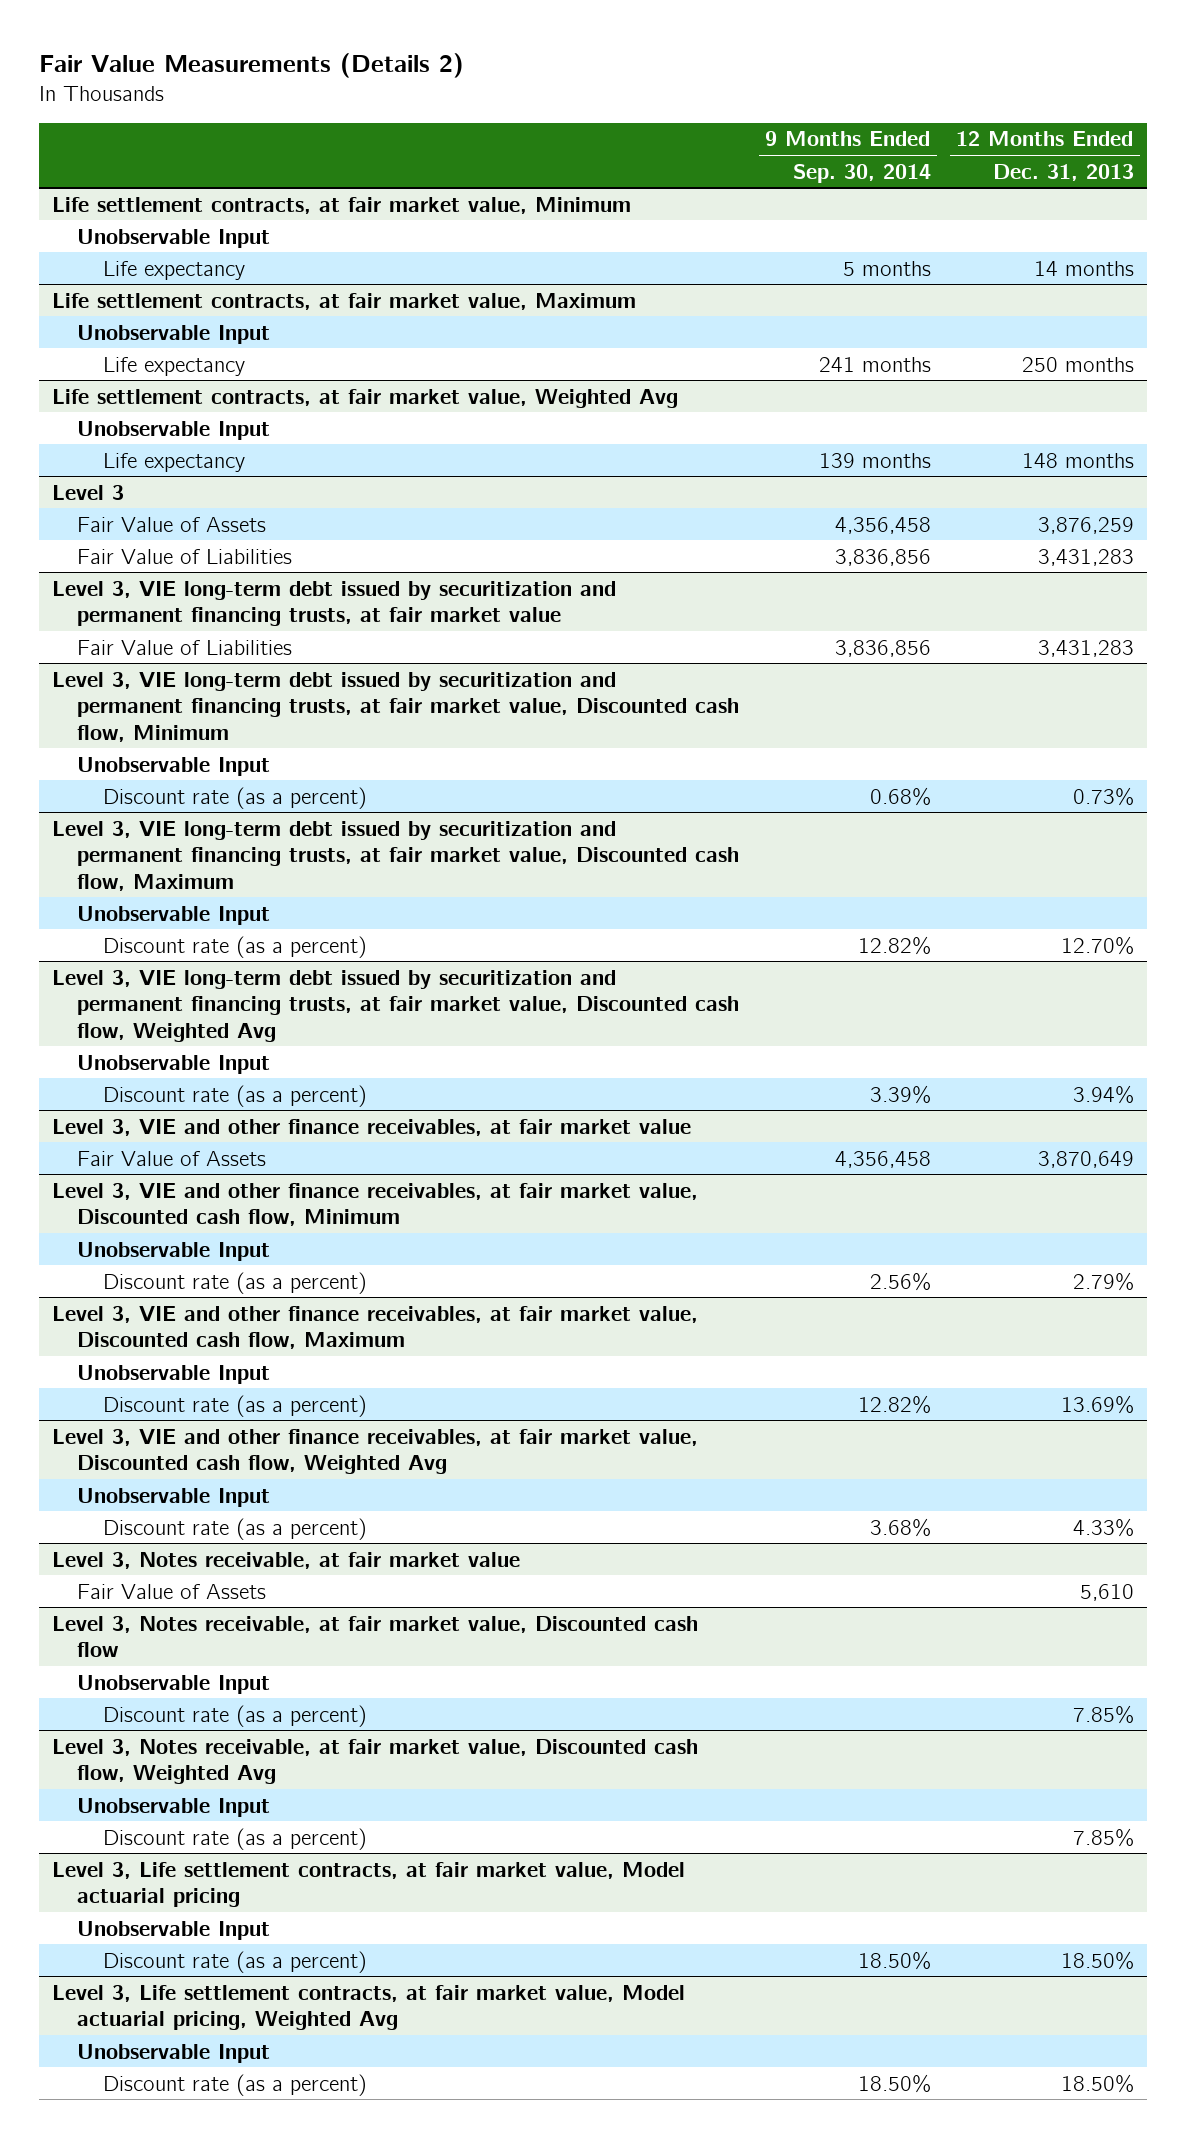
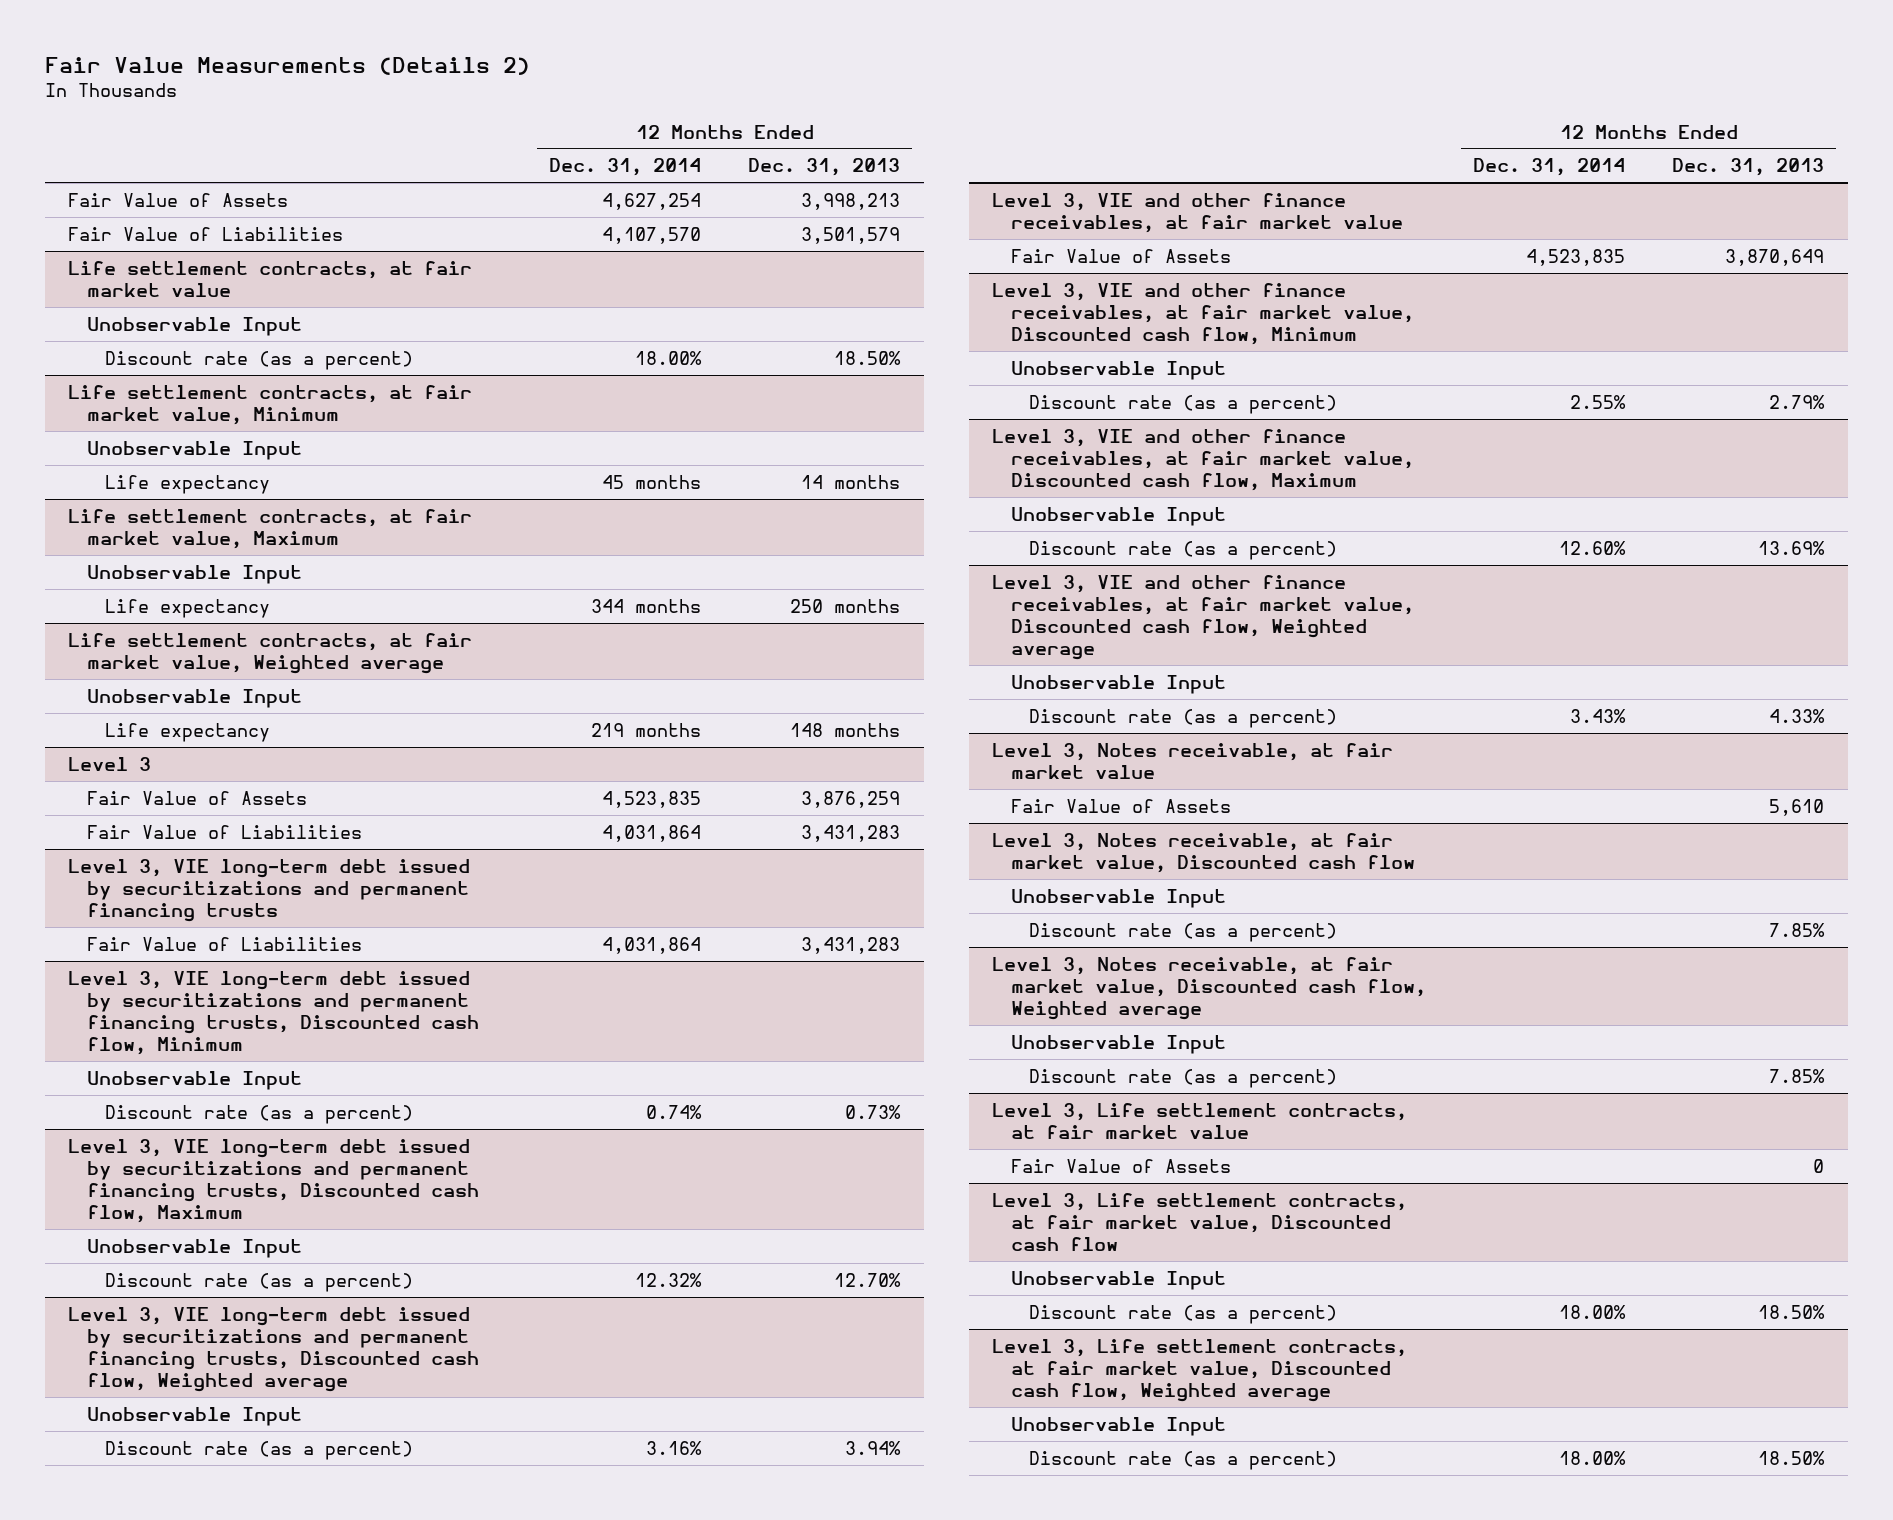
- | 9 Months Ended Sep. 30, 2014 | 12 Months Ended Dec. 31, 2013
+ | 12 Months Ended Dec. 31, 2014 | 12 Months Ended Dec. 31, 2013
+ Fair Value of Assets | 4,627,254 | 3,998,213
+ Fair Value of Liabilities | 4,107,570 | 3,501,579
+ Life settlement contracts, at fair market value
+ Unobservable Input
+ Discount rate (as a percent) | 18.00% | 18.50%
- Life settlement contracts, at fair market value, Weighted Avg
+ Life settlement contracts, at fair market value, Weighted average
- Level 3, VIE long-term debt issued by securitization and permanent financing trusts, at fair market value
+ Level 3, VIE long-term debt issued by securitizations and permanent financing trusts
- Level 3, VIE long-term debt issued by securitization and permanent financing trusts, at fair market value, Discounted cash flow, Minimum
+ Level 3, VIE long-term debt issued by securitizations and permanent financing trusts, Discounted cash flow, Minimum
- Level 3, VIE long-term debt issued by securitization and permanent financing trusts, at fair market value, Discounted cash flow, Maximum
+ Level 3, VIE long-term debt issued by securitizations and permanent financing trusts, Discounted cash flow, Maximum
- Level 3, VIE long-term debt issued by securitization and permanent financing trusts, at fair market value, Discounted cash flow, Weighted Avg
+ Level 3, VIE long-term debt issued by securitizations and permanent financing trusts, Discounted cash flow, Weighted average
- Level 3, VIE and other finance receivables, at fair market value, Discounted cash flow, Weighted Avg
+ Level 3, VIE and other finance receivables, at fair market value, Discounted cash flow, Weighted average
- Level 3, Notes receivable, at fair market value, Discounted cash flow, Weighted Avg
+ Level 3, Notes receivable, at fair market value, Discounted cash flow, Weighted average
- Level 3, Life settlement contracts, at fair market value, Model actuarial pricing
+ Level 3, Life settlement contracts, at fair market value
+ Fair Value of Assets | | 0
+ Level 3, Life settlement contracts, at fair market value, Discounted cash flow
- Level 3, Life settlement contracts, at fair market value, Model actuarial pricing, Weighted Avg
+ Level 3, Life settlement contracts, at fair market value, Discounted cash flow, Weighted average

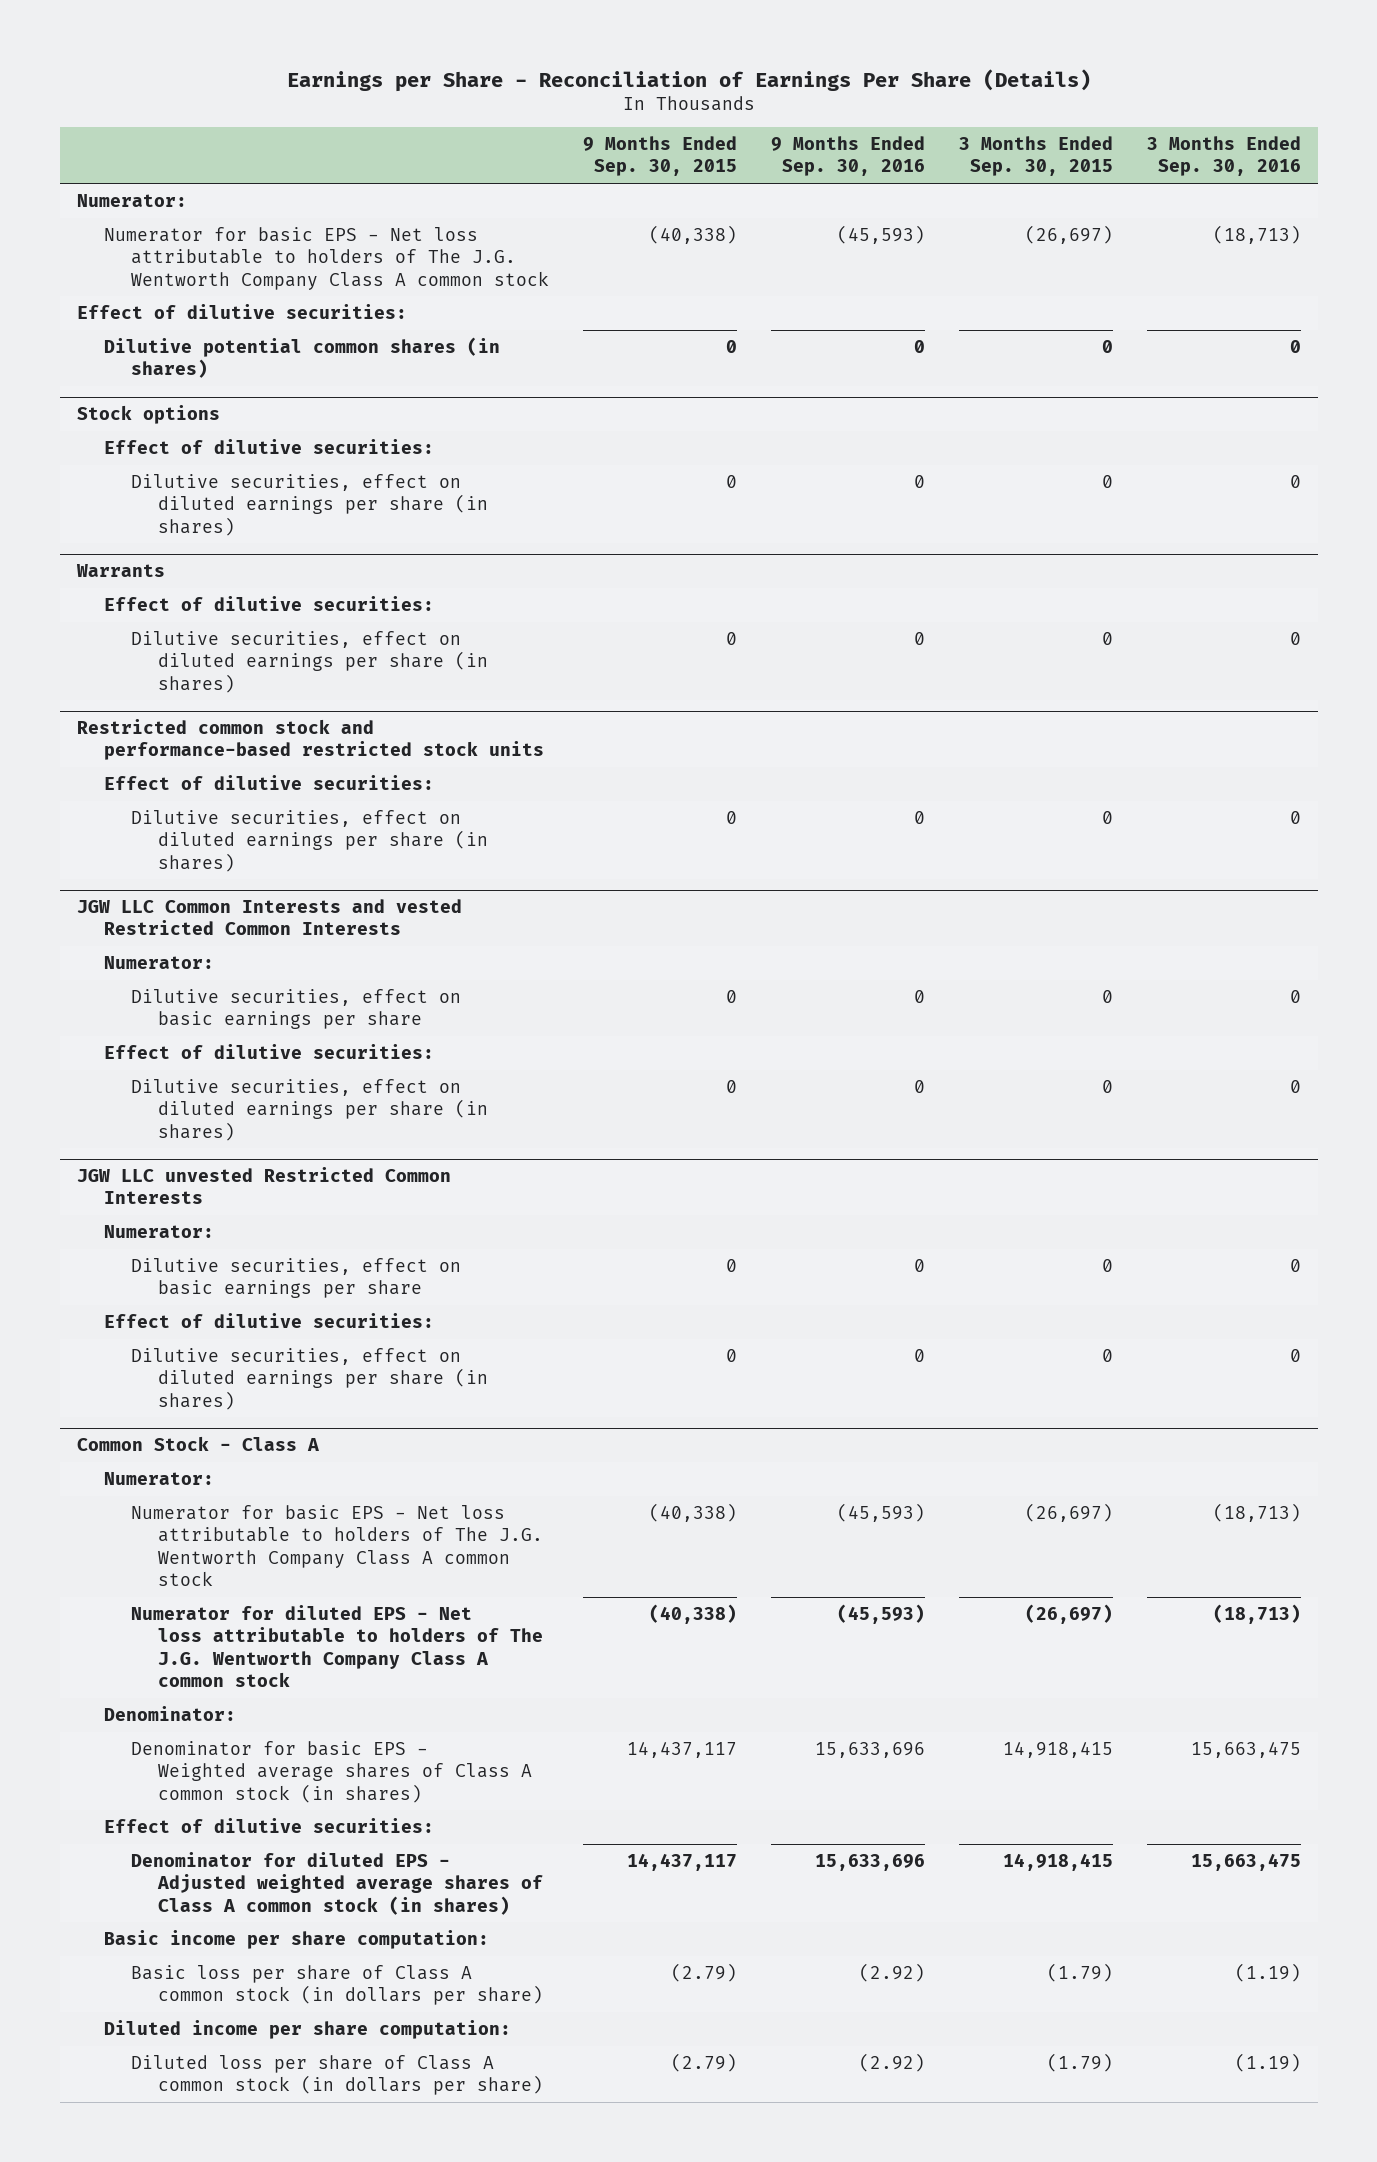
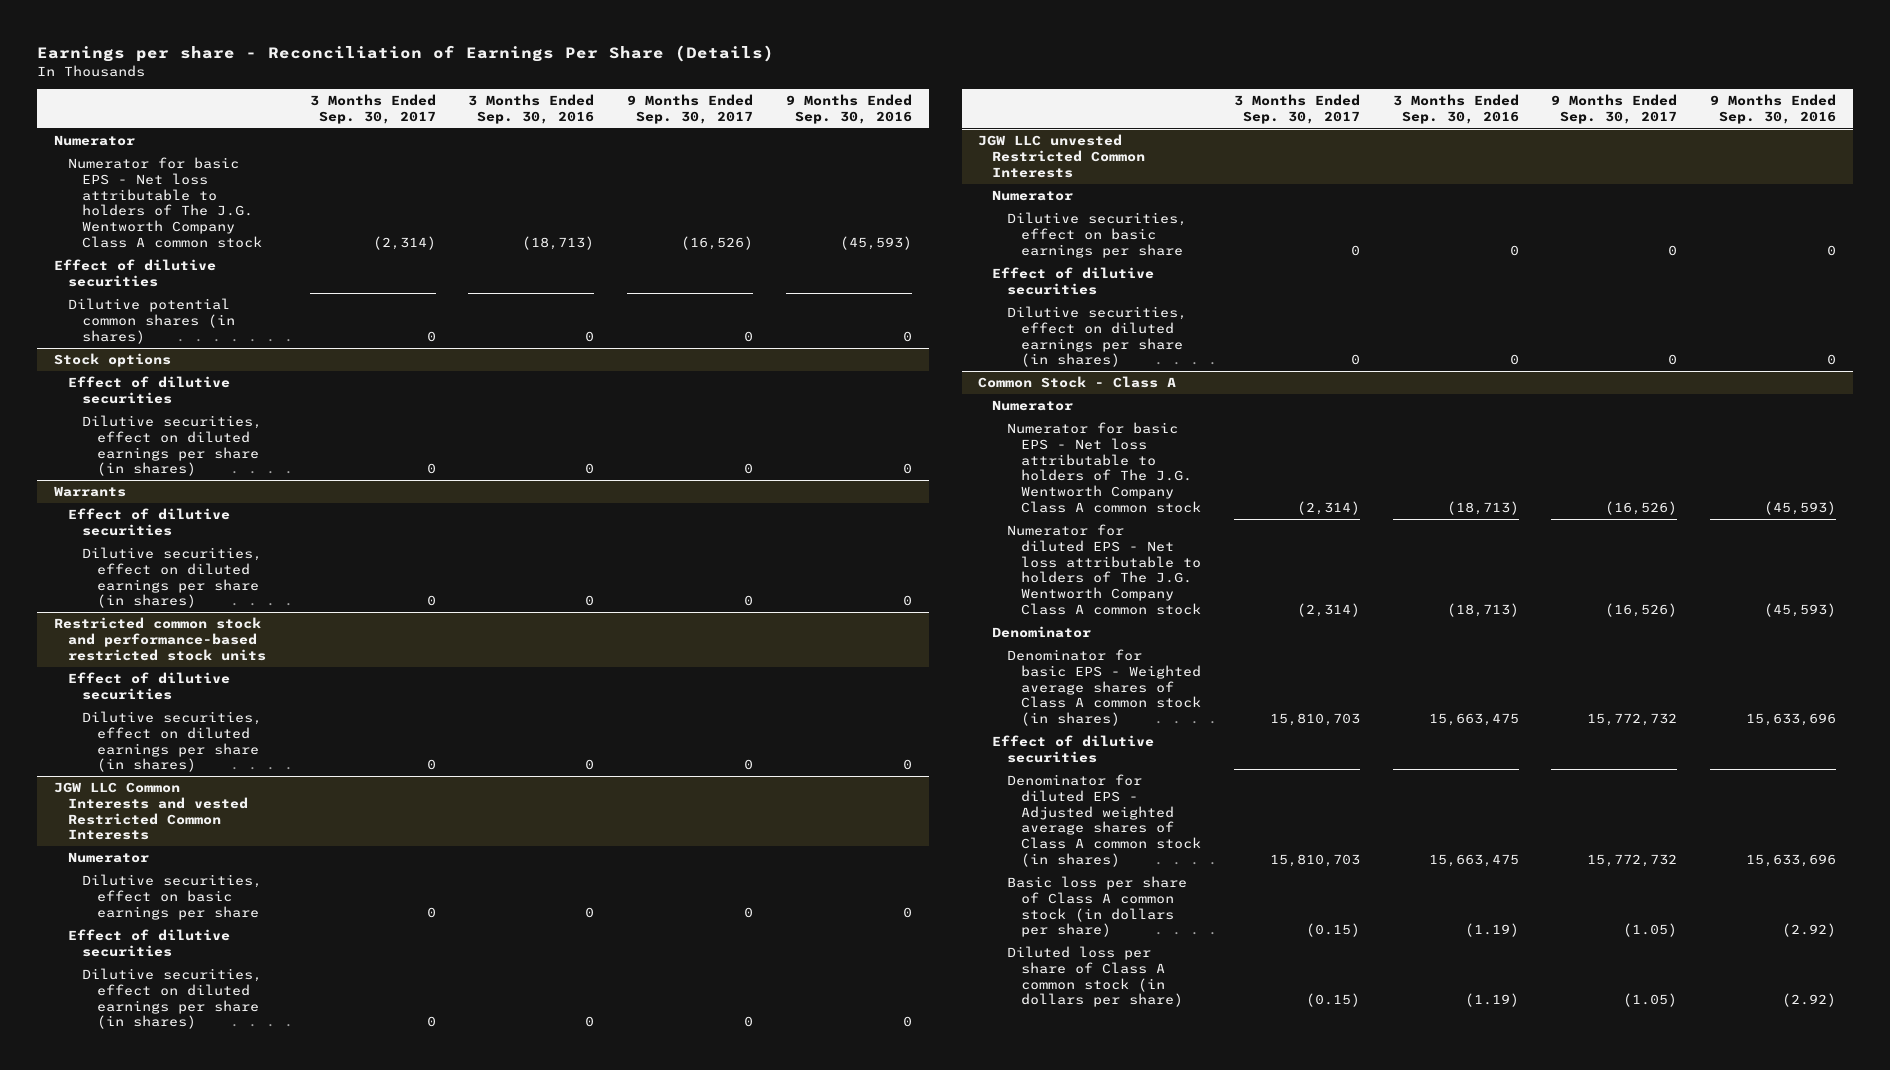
- Earnings per Share - Reconciliation of Earnings Per Share (Details)
+ Earnings per share - Reconciliation of Earnings Per Share (Details)
- | 9 Months Ended Sep. 30, 2015 | 9 Months Ended Sep. 30, 2016 | 3 Months Ended Sep. 30, 2015 | 3 Months Ended Sep. 30, 2016
+ | 3 Months Ended Sep. 30, 2017 | 3 Months Ended Sep. 30, 2016 | 9 Months Ended Sep. 30, 2017 | 9 Months Ended Sep. 30, 2016
- Numerator:
+ Numerator
- Effect of dilutive securities:
+ Effect of dilutive securities
@ Stock options
- Effect of dilutive securities:
+ Effect of dilutive securities
@ Warrants
- Effect of dilutive securities:
+ Effect of dilutive securities
@ Restricted common stock and performance-based restricted stock units
- Effect of dilutive securities:
+ Effect of dilutive securities
@ JGW LLC Common Interests and vested Restricted Common Interests
- Numerator:
+ Numerator
- Effect of dilutive securities:
+ Effect of dilutive securities
@ JGW LLC unvested Restricted Common Interests
- Numerator:
+ Numerator
- Effect of dilutive securities:
+ Effect of dilutive securities
@ Common Stock - Class A
- Numerator:
+ Numerator
- Denominator:
+ Denominator
- Effect of dilutive securities:
+ Effect of dilutive securities
- Basic income per share computation:
- Diluted income per share computation:

